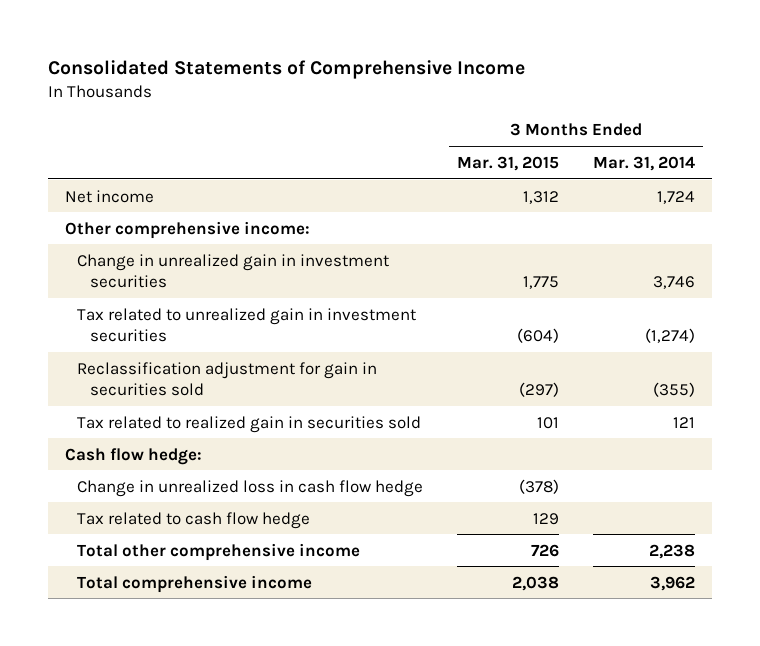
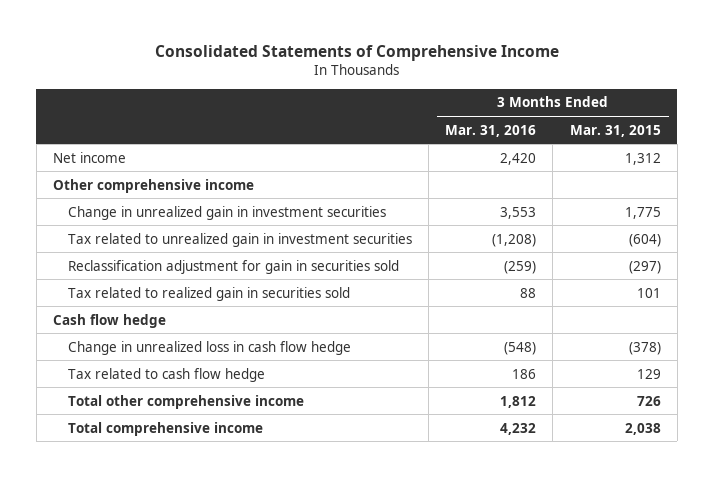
- | 3 Months Ended Mar. 31, 2015 | 3 Months Ended Mar. 31, 2014
+ | 3 Months Ended Mar. 31, 2016 | 3 Months Ended Mar. 31, 2015
- Other comprehensive income:
+ Other comprehensive income
- Cash flow hedge:
+ Cash flow hedge

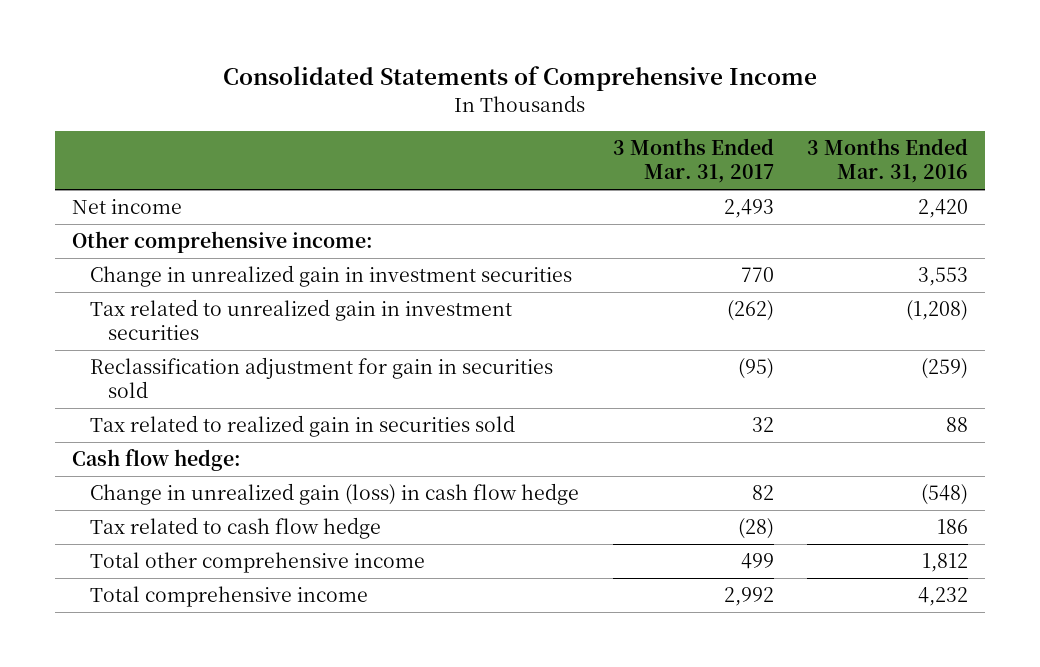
- | 3 Months Ended Mar. 31, 2016 | 3 Months Ended Mar. 31, 2015
+ | 3 Months Ended Mar. 31, 2017 | 3 Months Ended Mar. 31, 2016
- Other comprehensive income
+ Other comprehensive income:
- Cash flow hedge
- Change in unrealized loss in cash flow hedge | (548) | (378)
+ Cash flow hedge:
+ Change in unrealized gain (loss) in cash flow hedge | 82 | (548)

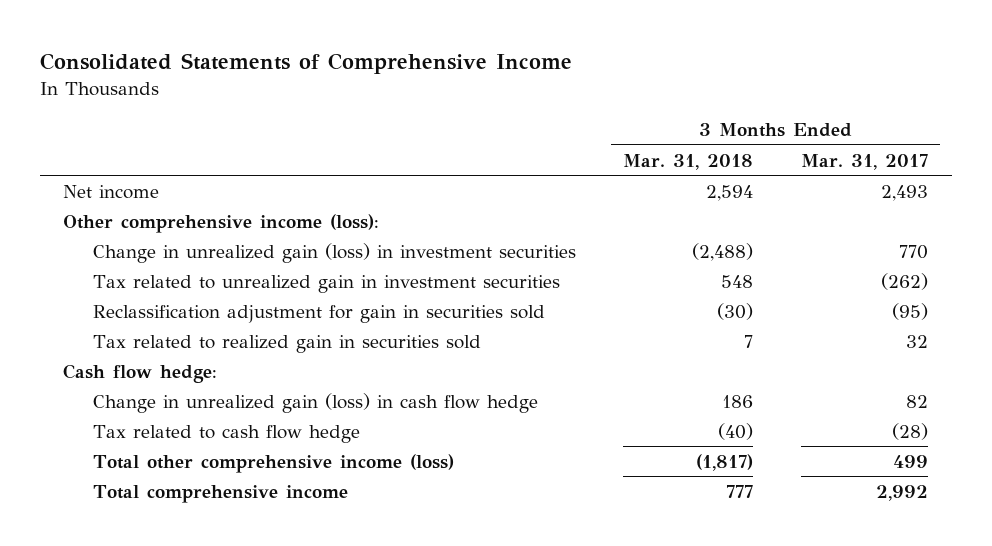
- | 3 Months Ended Mar. 31, 2017 | 3 Months Ended Mar. 31, 2016
+ | 3 Months Ended Mar. 31, 2018 | 3 Months Ended Mar. 31, 2017
- Other comprehensive income:
- Change in unrealized gain in investment securities | 770 | 3,553
+ Other comprehensive income (loss):
+ Change in unrealized gain (loss) in investment securities | (2,488) | 770
- Total other comprehensive income | 499 | 1,812
+ Total other comprehensive income (loss) | (1,817) | 499

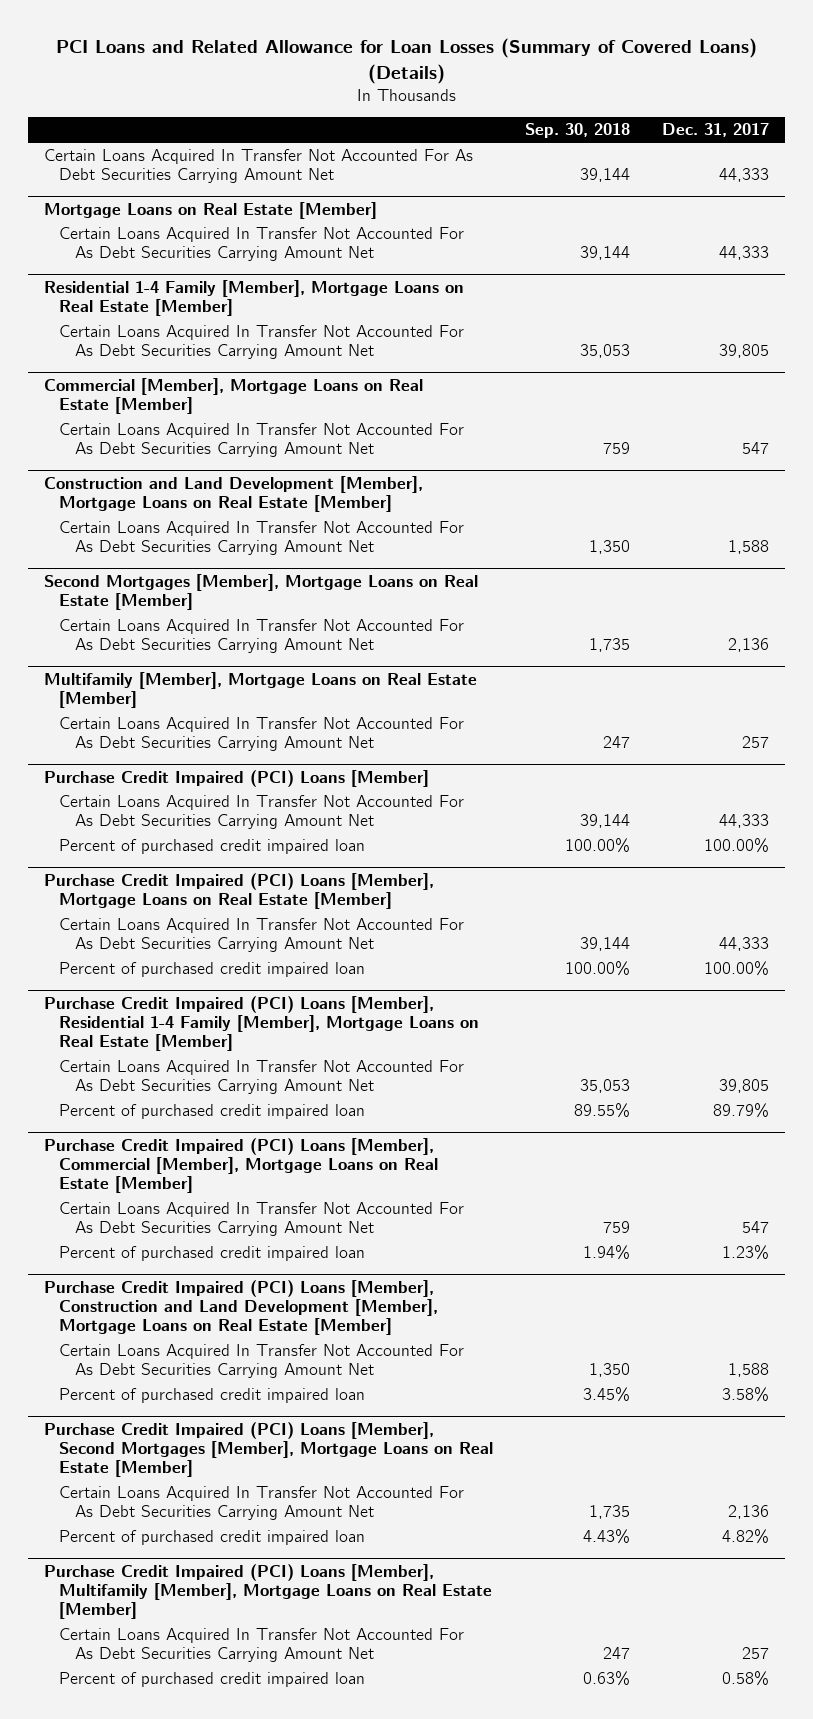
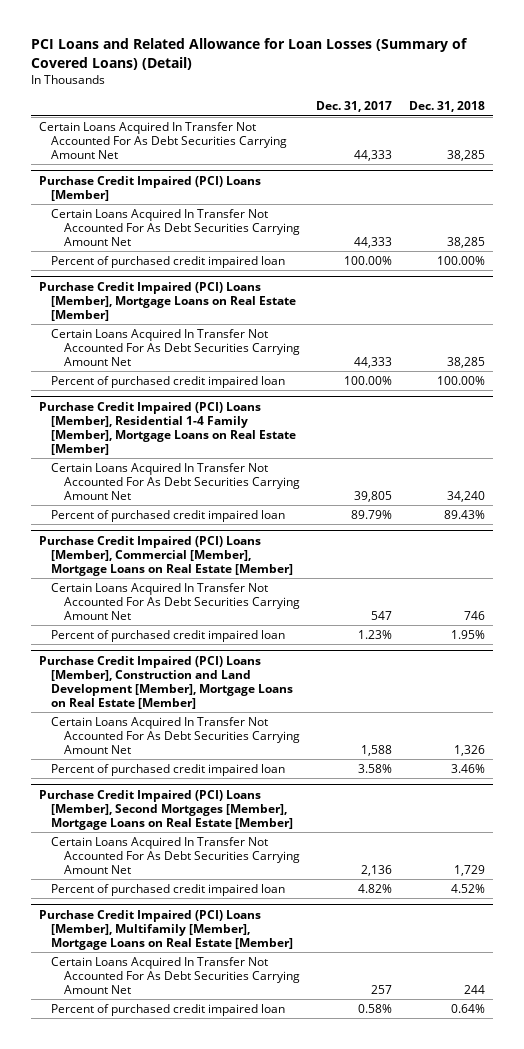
- PCI Loans and Related Allowance for Loan Losses (Summary of Covered Loans) (Details)
+ PCI Loans and Related Allowance for Loan Losses (Summary of Covered Loans) (Detail)
- | Sep. 30, 2018 | Dec. 31, 2017
+ | Dec. 31, 2017 | Dec. 31, 2018
- Mortgage Loans on Real Estate [Member]
- Certain Loans Acquired In Transfer Not Accounted For As Debt Securities Carrying Amount Net | 39,144 | 44,333
- Residential 1-4 Family [Member], Mortgage Loans on Real Estate [Member]
- Certain Loans Acquired In Transfer Not Accounted For As Debt Securities Carrying Amount Net | 35,053 | 39,805
- Commercial [Member], Mortgage Loans on Real Estate [Member]
- Certain Loans Acquired In Transfer Not Accounted For As Debt Securities Carrying Amount Net | 759 | 547
- Construction and Land Development [Member], Mortgage Loans on Real Estate [Member]
- Certain Loans Acquired In Transfer Not Accounted For As Debt Securities Carrying Amount Net | 1,350 | 1,588
- Second Mortgages [Member], Mortgage Loans on Real Estate [Member]
- Certain Loans Acquired In Transfer Not Accounted For As Debt Securities Carrying Amount Net | 1,735 | 2,136
- Multifamily [Member], Mortgage Loans on Real Estate [Member]
- Certain Loans Acquired In Transfer Not Accounted For As Debt Securities Carrying Amount Net | 247 | 257

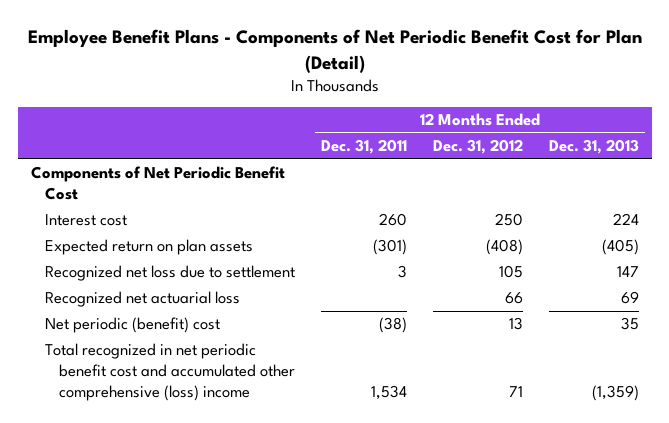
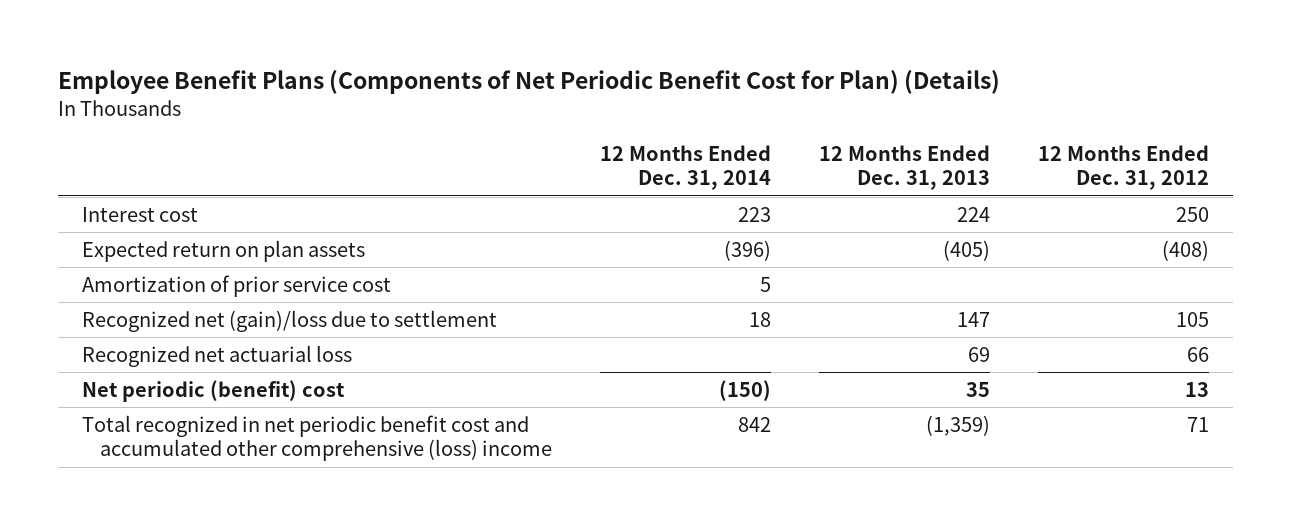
- Employee Benefit Plans - Components of Net Periodic Benefit Cost for Plan (Detail)
+ Employee Benefit Plans (Components of Net Periodic Benefit Cost for Plan) (Details)
- | 12 Months Ended Dec. 31, 2011 | 12 Months Ended Dec. 31, 2012 | 12 Months Ended Dec. 31, 2013
+ | 12 Months Ended Dec. 31, 2014 | 12 Months Ended Dec. 31, 2013 | 12 Months Ended Dec. 31, 2012
- Components of Net Periodic Benefit Cost
- Recognized net loss due to settlement | 3 | 105 | 147
+ Amortization of prior service cost | 5 | |
+ Recognized net (gain)/loss due to settlement | 18 | 147 | 105

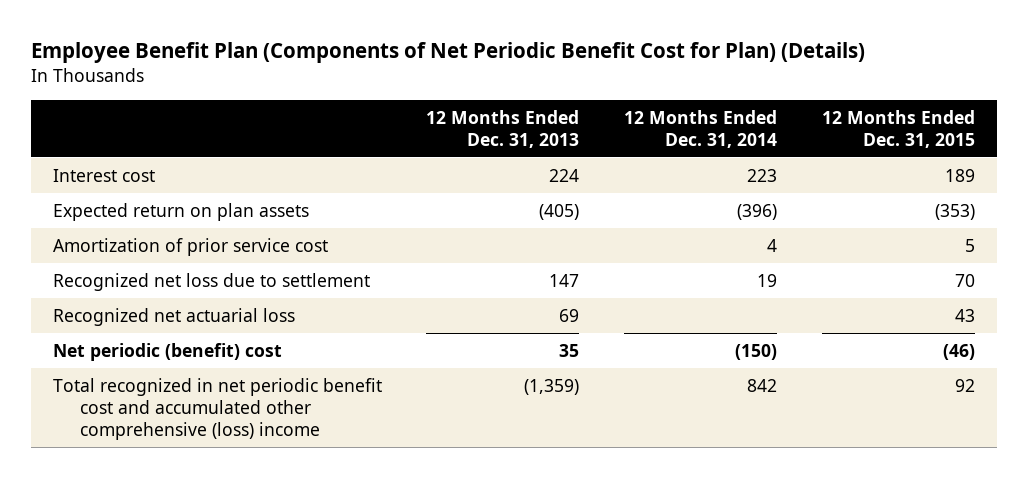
- Employee Benefit Plans (Components of Net Periodic Benefit Cost for Plan) (Details)
+ Employee Benefit Plan (Components of Net Periodic Benefit Cost for Plan) (Details)
- | 12 Months Ended Dec. 31, 2014 | 12 Months Ended Dec. 31, 2013 | 12 Months Ended Dec. 31, 2012
+ | 12 Months Ended Dec. 31, 2013 | 12 Months Ended Dec. 31, 2014 | 12 Months Ended Dec. 31, 2015
- Amortization of prior service cost | 5 | |
- Recognized net (gain)/loss due to settlement | 18 | 147 | 105
+ Amortization of prior service cost | | 4 | 5
+ Recognized net loss due to settlement | 147 | 19 | 70

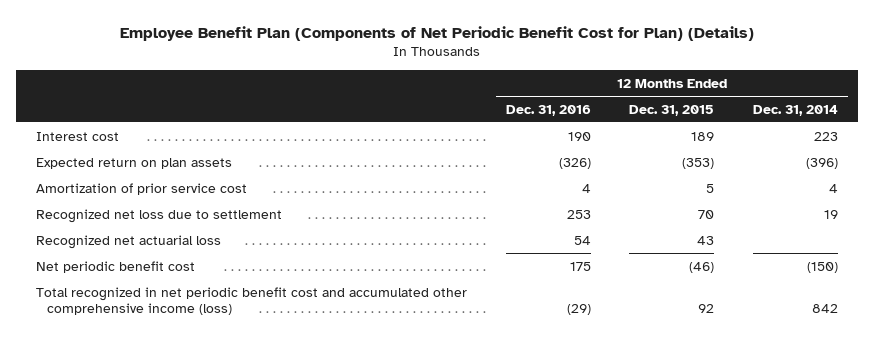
- | 12 Months Ended Dec. 31, 2013 | 12 Months Ended Dec. 31, 2014 | 12 Months Ended Dec. 31, 2015
+ | 12 Months Ended Dec. 31, 2016 | 12 Months Ended Dec. 31, 2015 | 12 Months Ended Dec. 31, 2014
- Net periodic (benefit) cost | 35 | (150) | (46)
- Total recognized in net periodic benefit cost and accumulated other comprehensive (loss) income | (1,359) | 842 | 92
+ Net periodic benefit cost | 175 | (46) | (150)
+ Total recognized in net periodic benefit cost and accumulated other comprehensive income (loss) | (29) | 92 | 842

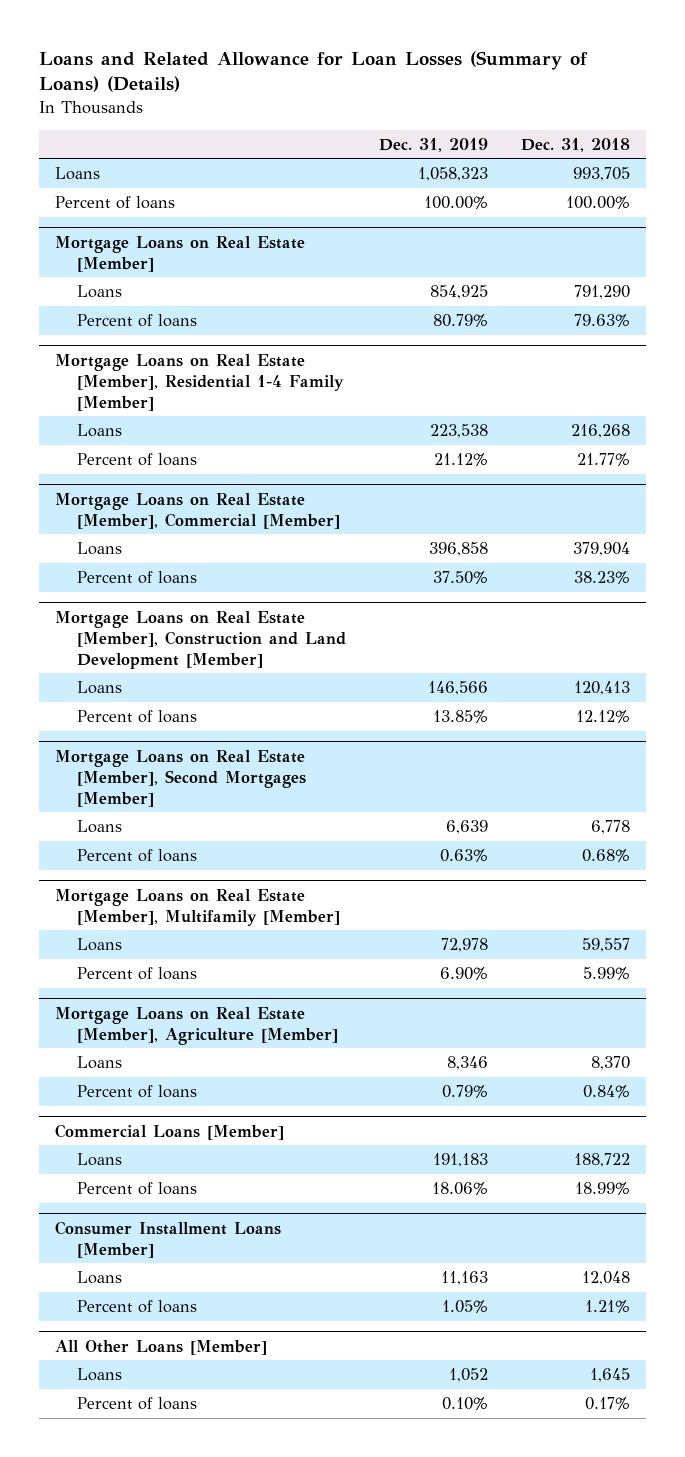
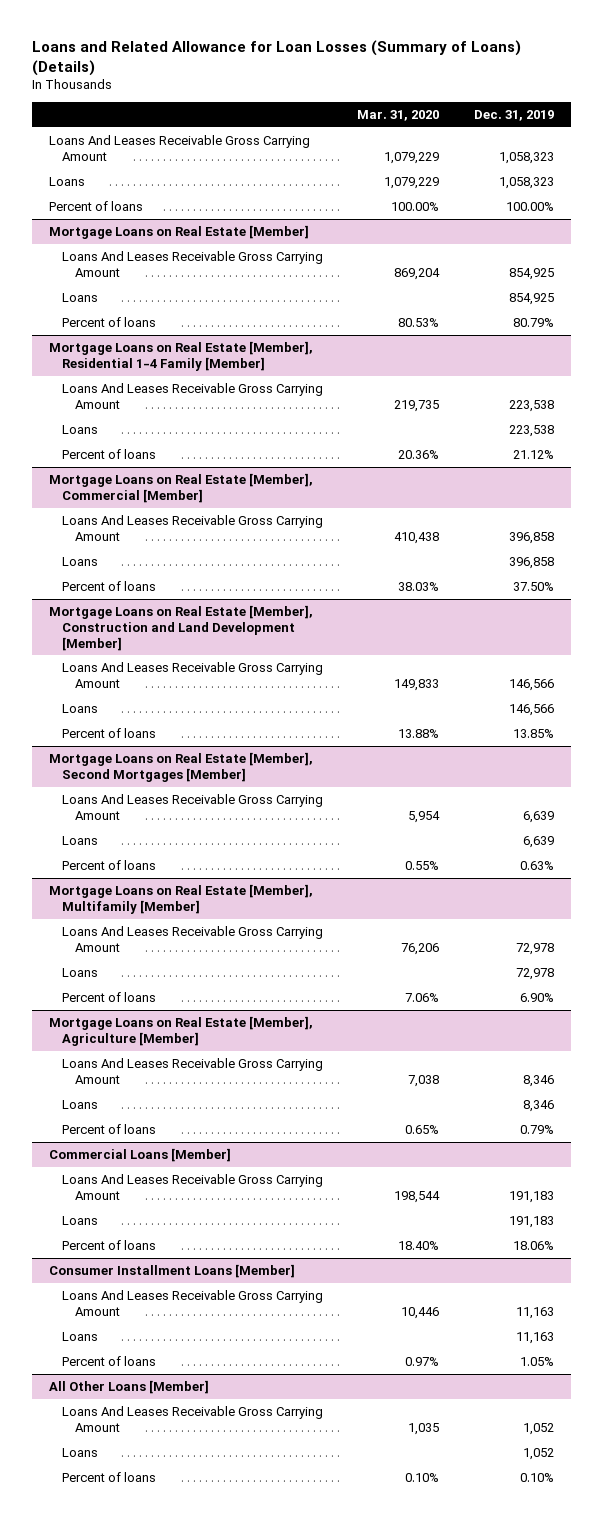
- | Dec. 31, 2019 | Dec. 31, 2018
+ | Mar. 31, 2020 | Dec. 31, 2019
+ Loans And Leases Receivable Gross Carrying Amount | 1,079,229 | 1,058,323
@ Mortgage Loans on Real Estate [Member]
+ Loans And Leases Receivable Gross Carrying Amount | 869,204 | 854,925
@ Mortgage Loans on Real Estate [Member], Residential 1-4 Family [Member]
+ Loans And Leases Receivable Gross Carrying Amount | 219,735 | 223,538
@ Mortgage Loans on Real Estate [Member], Commercial [Member]
+ Loans And Leases Receivable Gross Carrying Amount | 410,438 | 396,858
@ Mortgage Loans on Real Estate [Member], Construction and Land Development [Member]
+ Loans And Leases Receivable Gross Carrying Amount | 149,833 | 146,566
@ Mortgage Loans on Real Estate [Member], Second Mortgages [Member]
+ Loans And Leases Receivable Gross Carrying Amount | 5,954 | 6,639
@ Mortgage Loans on Real Estate [Member], Multifamily [Member]
+ Loans And Leases Receivable Gross Carrying Amount | 76,206 | 72,978
@ Mortgage Loans on Real Estate [Member], Agriculture [Member]
+ Loans And Leases Receivable Gross Carrying Amount | 7,038 | 8,346
@ Commercial Loans [Member]
+ Loans And Leases Receivable Gross Carrying Amount | 198,544 | 191,183
@ Consumer Installment Loans [Member]
+ Loans And Leases Receivable Gross Carrying Amount | 10,446 | 11,163
@ All Other Loans [Member]
+ Loans And Leases Receivable Gross Carrying Amount | 1,035 | 1,052

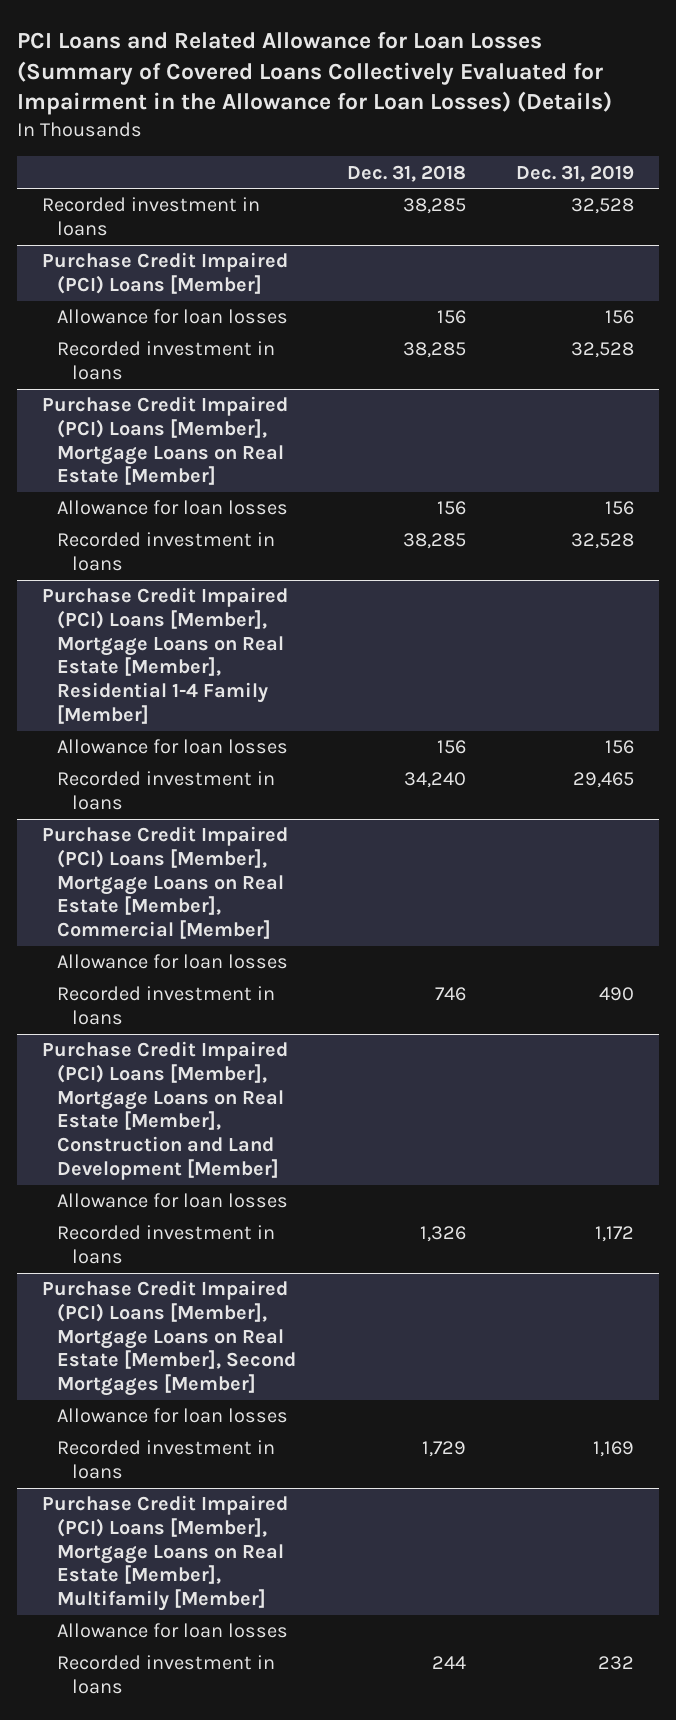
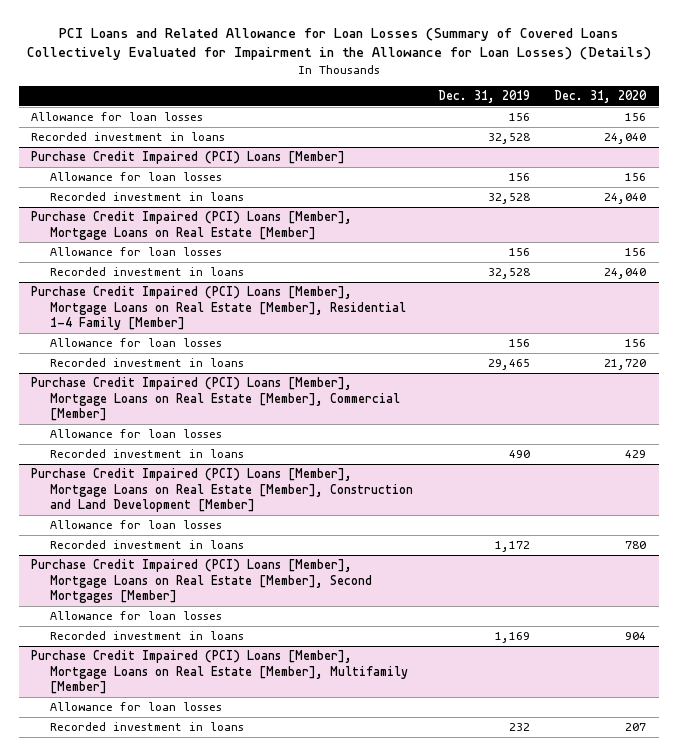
- | Dec. 31, 2018 | Dec. 31, 2019
+ | Dec. 31, 2019 | Dec. 31, 2020
+ Allowance for loan losses | 156 | 156

